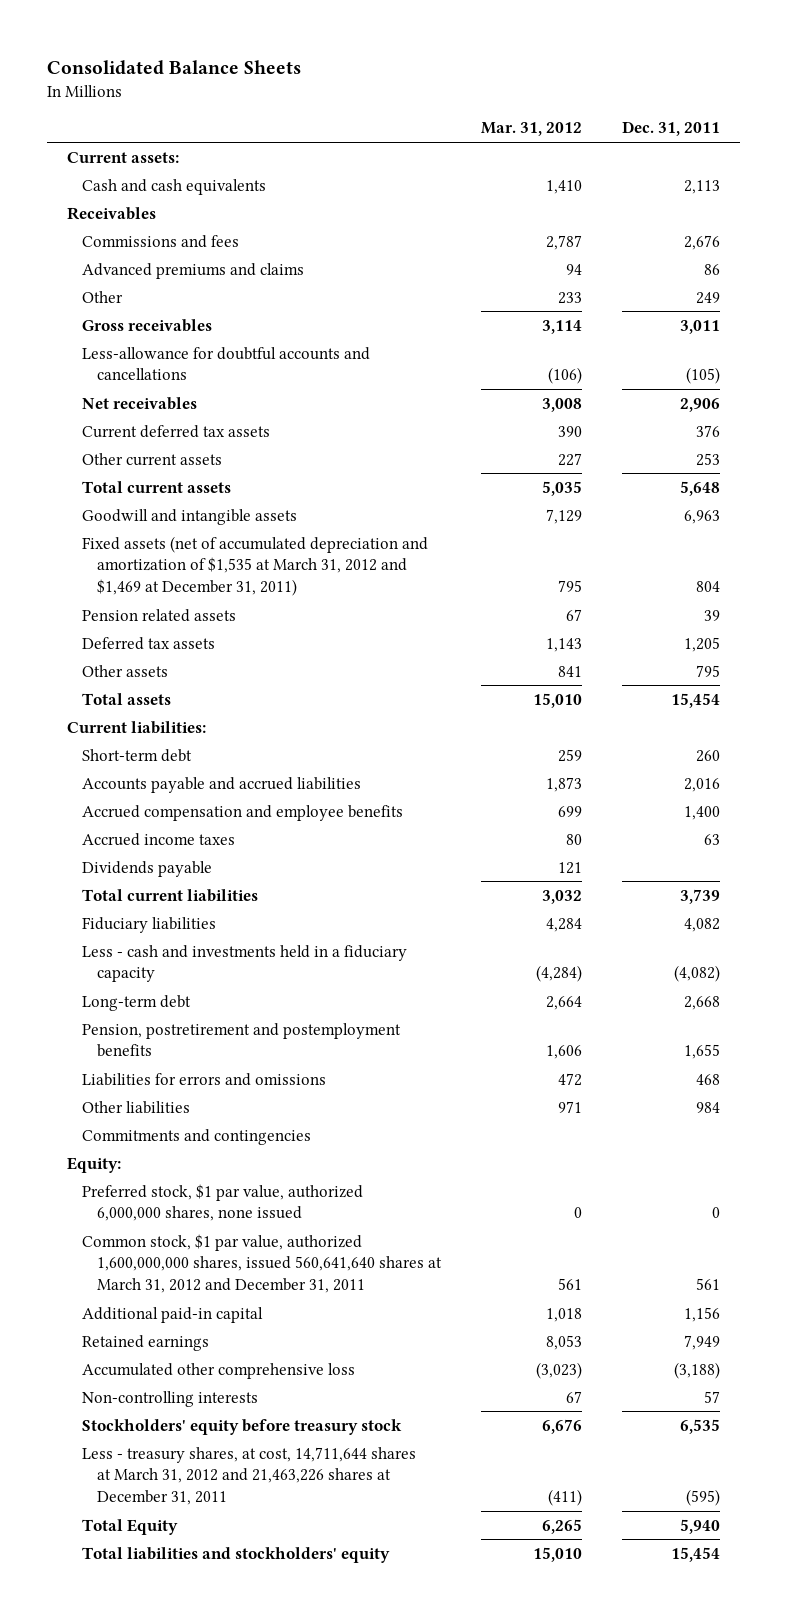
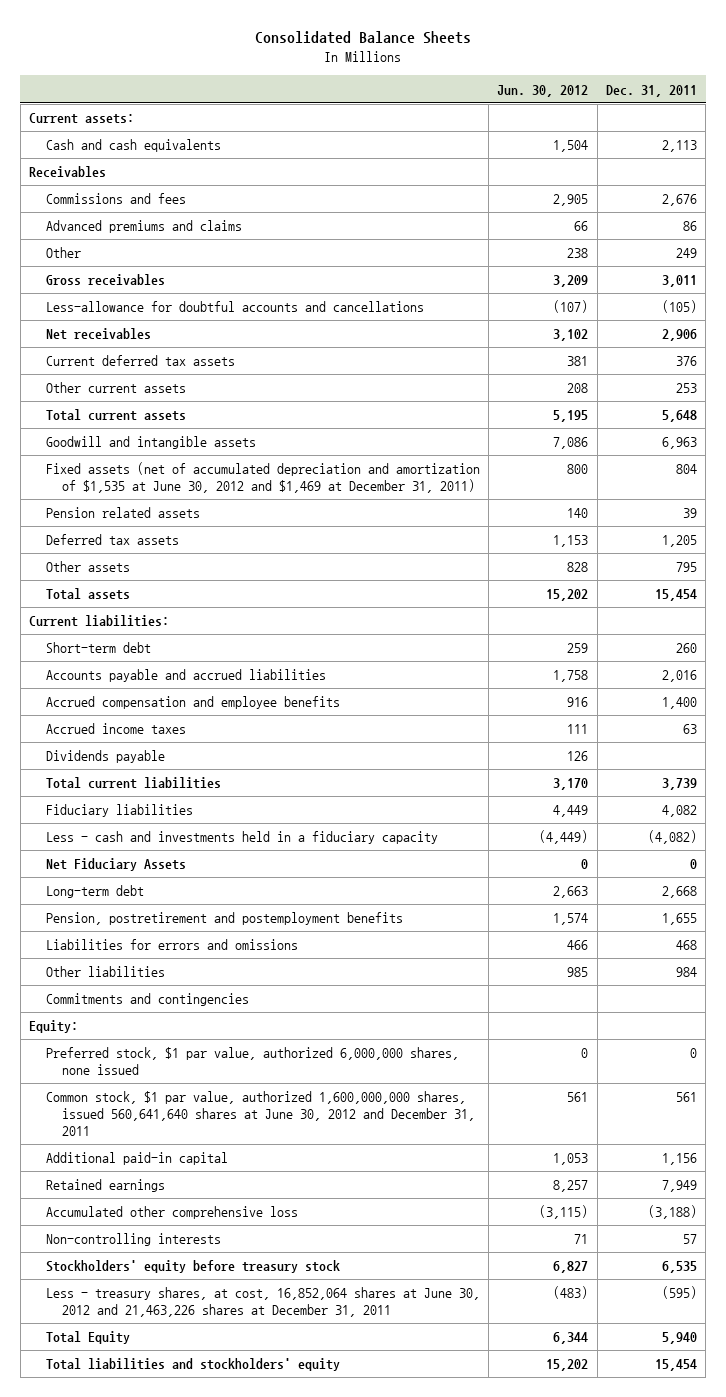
- | Mar. 31, 2012 | Dec. 31, 2011
+ | Jun. 30, 2012 | Dec. 31, 2011
- Fixed assets (net of accumulated depreciation and amortization of $1,535 at March 31, 2012 and $1,469 at December 31, 2011) | 795 | 804
+ Fixed assets (net of accumulated depreciation and amortization of $1,535 at June 30, 2012 and $1,469 at December 31, 2011) | 800 | 804
+ Net Fiduciary Assets | 0 | 0
- Common stock, $1 par value, authorized 1,600,000,000 shares, issued 560,641,640 shares at March 31, 2012 and December 31, 2011 | 561 | 561
+ Common stock, $1 par value, authorized 1,600,000,000 shares, issued 560,641,640 shares at June 30, 2012 and December 31, 2011 | 561 | 561
- Less - treasury shares, at cost, 14,711,644 shares at March 31, 2012 and 21,463,226 shares at December 31, 2011 | (411) | (595)
+ Less - treasury shares, at cost, 16,852,064 shares at June 30, 2012 and 21,463,226 shares at December 31, 2011 | (483) | (595)

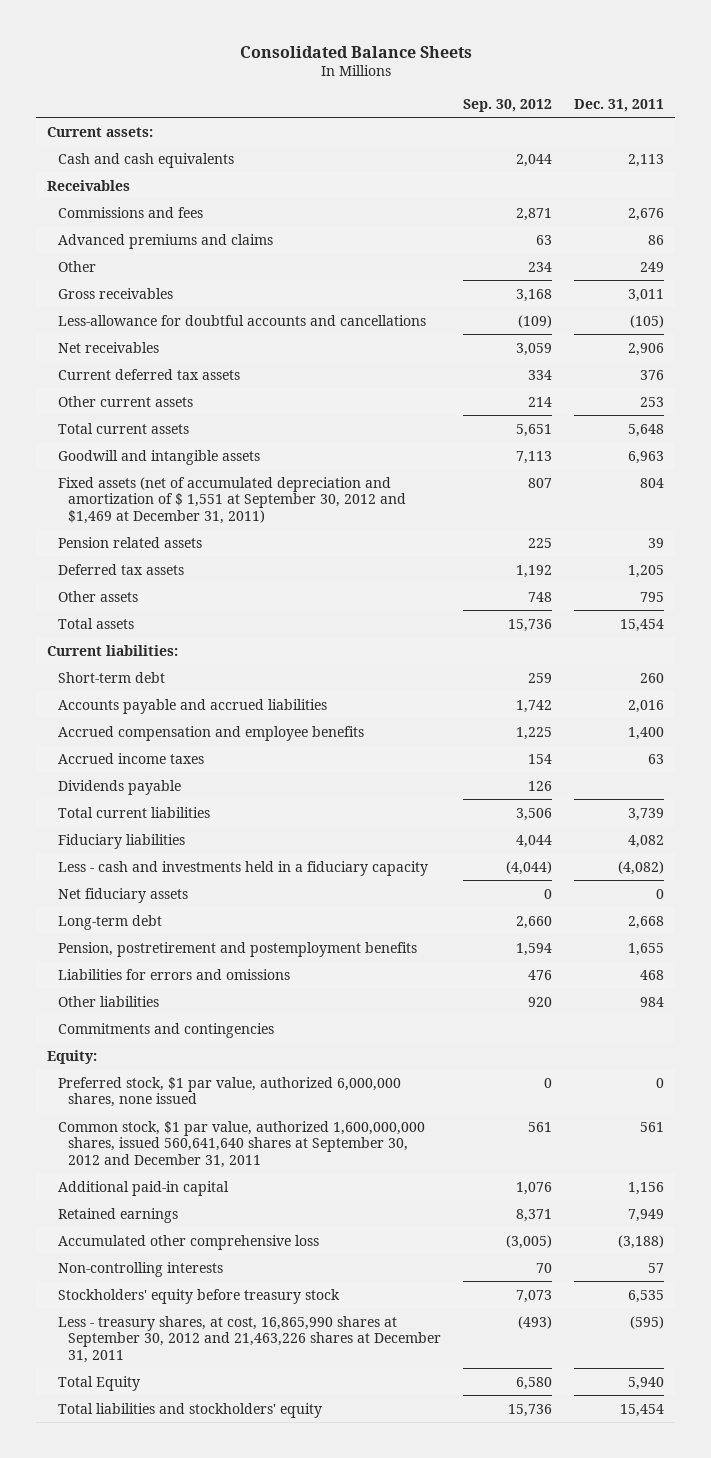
- | Jun. 30, 2012 | Dec. 31, 2011
+ | Sep. 30, 2012 | Dec. 31, 2011
- Fixed assets (net of accumulated depreciation and amortization of $1,535 at June 30, 2012 and $1,469 at December 31, 2011) | 800 | 804
+ Fixed assets (net of accumulated depreciation and amortization of $ 1,551 at September 30, 2012 and $1,469 at December 31, 2011) | 807 | 804
- Net Fiduciary Assets | 0 | 0
+ Net fiduciary assets | 0 | 0
- Common stock, $1 par value, authorized 1,600,000,000 shares, issued 560,641,640 shares at June 30, 2012 and December 31, 2011 | 561 | 561
+ Common stock, $1 par value, authorized 1,600,000,000 shares, issued 560,641,640 shares at September 30, 2012 and December 31, 2011 | 561 | 561
- Less - treasury shares, at cost, 16,852,064 shares at June 30, 2012 and 21,463,226 shares at December 31, 2011 | (483) | (595)
+ Less - treasury shares, at cost, 16,865,990 shares at September 30, 2012 and 21,463,226 shares at December 31, 2011 | (493) | (595)

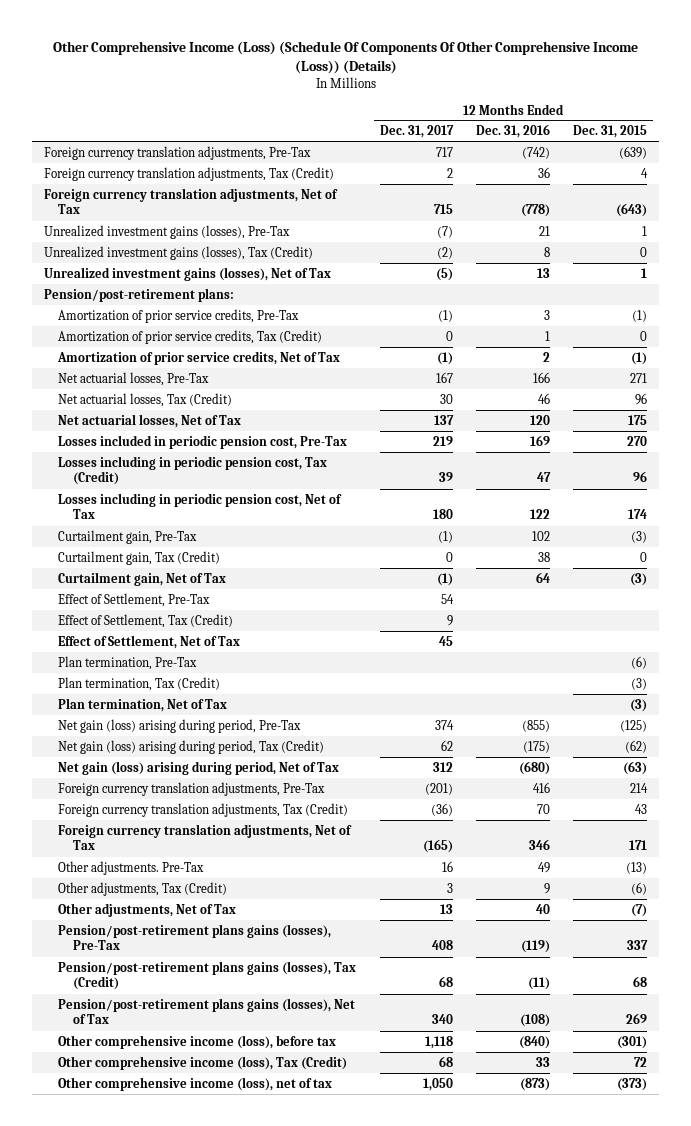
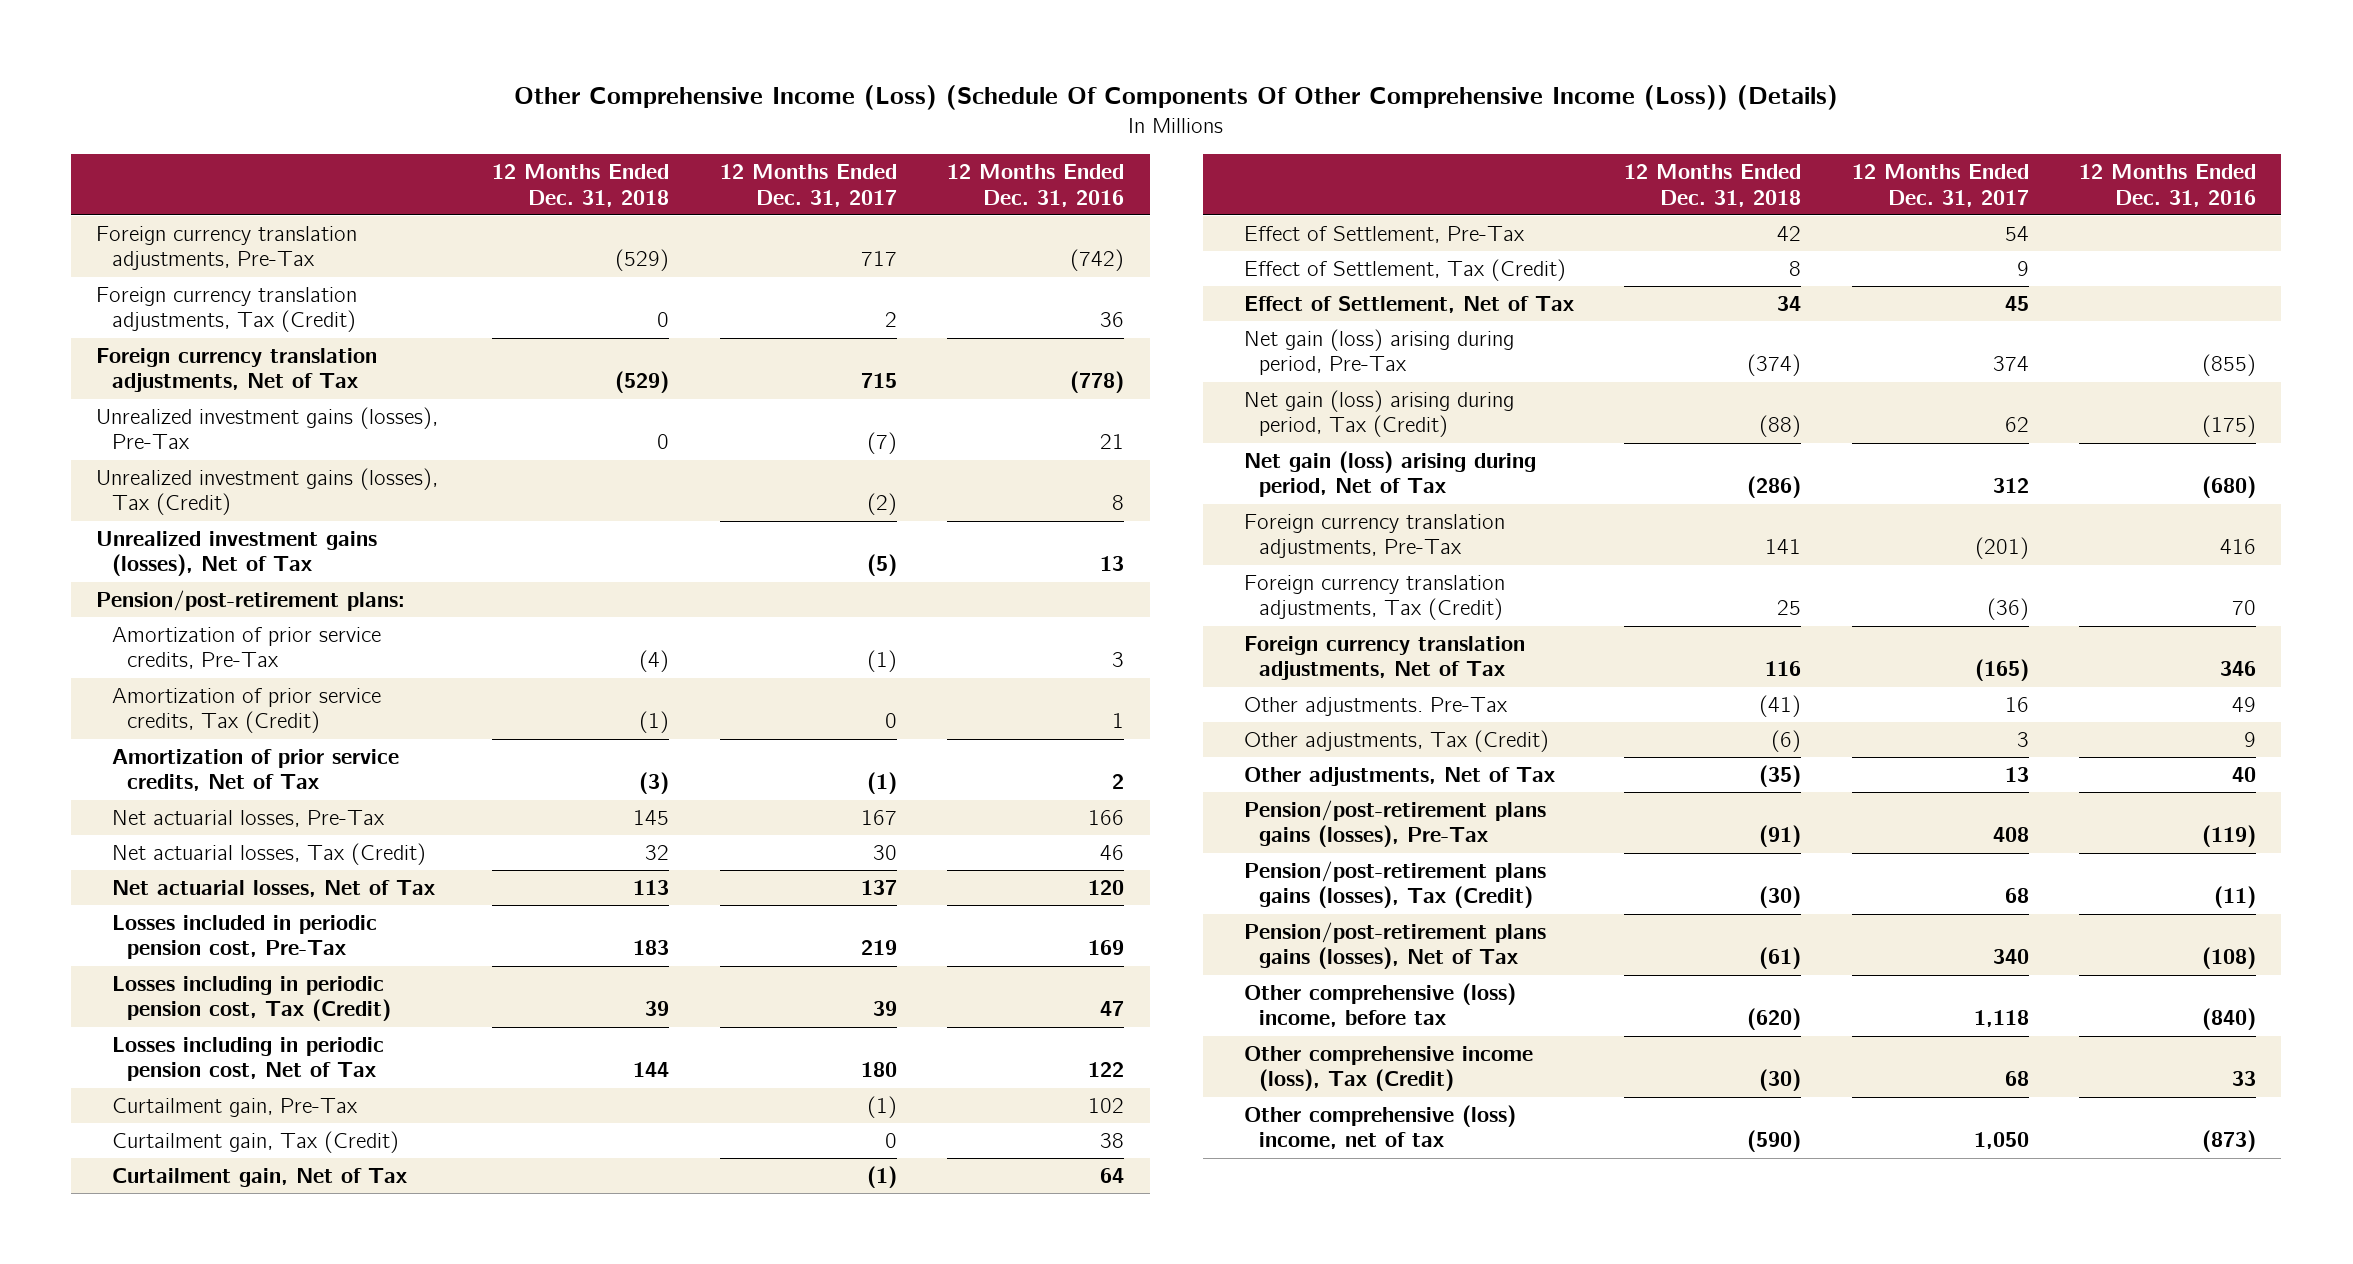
- | 12 Months Ended Dec. 31, 2017 | 12 Months Ended Dec. 31, 2016 | 12 Months Ended Dec. 31, 2015
+ | 12 Months Ended Dec. 31, 2018 | 12 Months Ended Dec. 31, 2017 | 12 Months Ended Dec. 31, 2016
- Plan termination, Pre-Tax | | | (6)
- Plan termination, Tax (Credit) | | | (3)
- Plan termination, Net of Tax | | | (3)
- Other comprehensive income (loss), before tax | 1,118 | (840) | (301)
+ Other comprehensive (loss) income, before tax | (620) | 1,118 | (840)
- Other comprehensive income (loss), net of tax | 1,050 | (873) | (373)
+ Other comprehensive (loss) income, net of tax | (590) | 1,050 | (873)

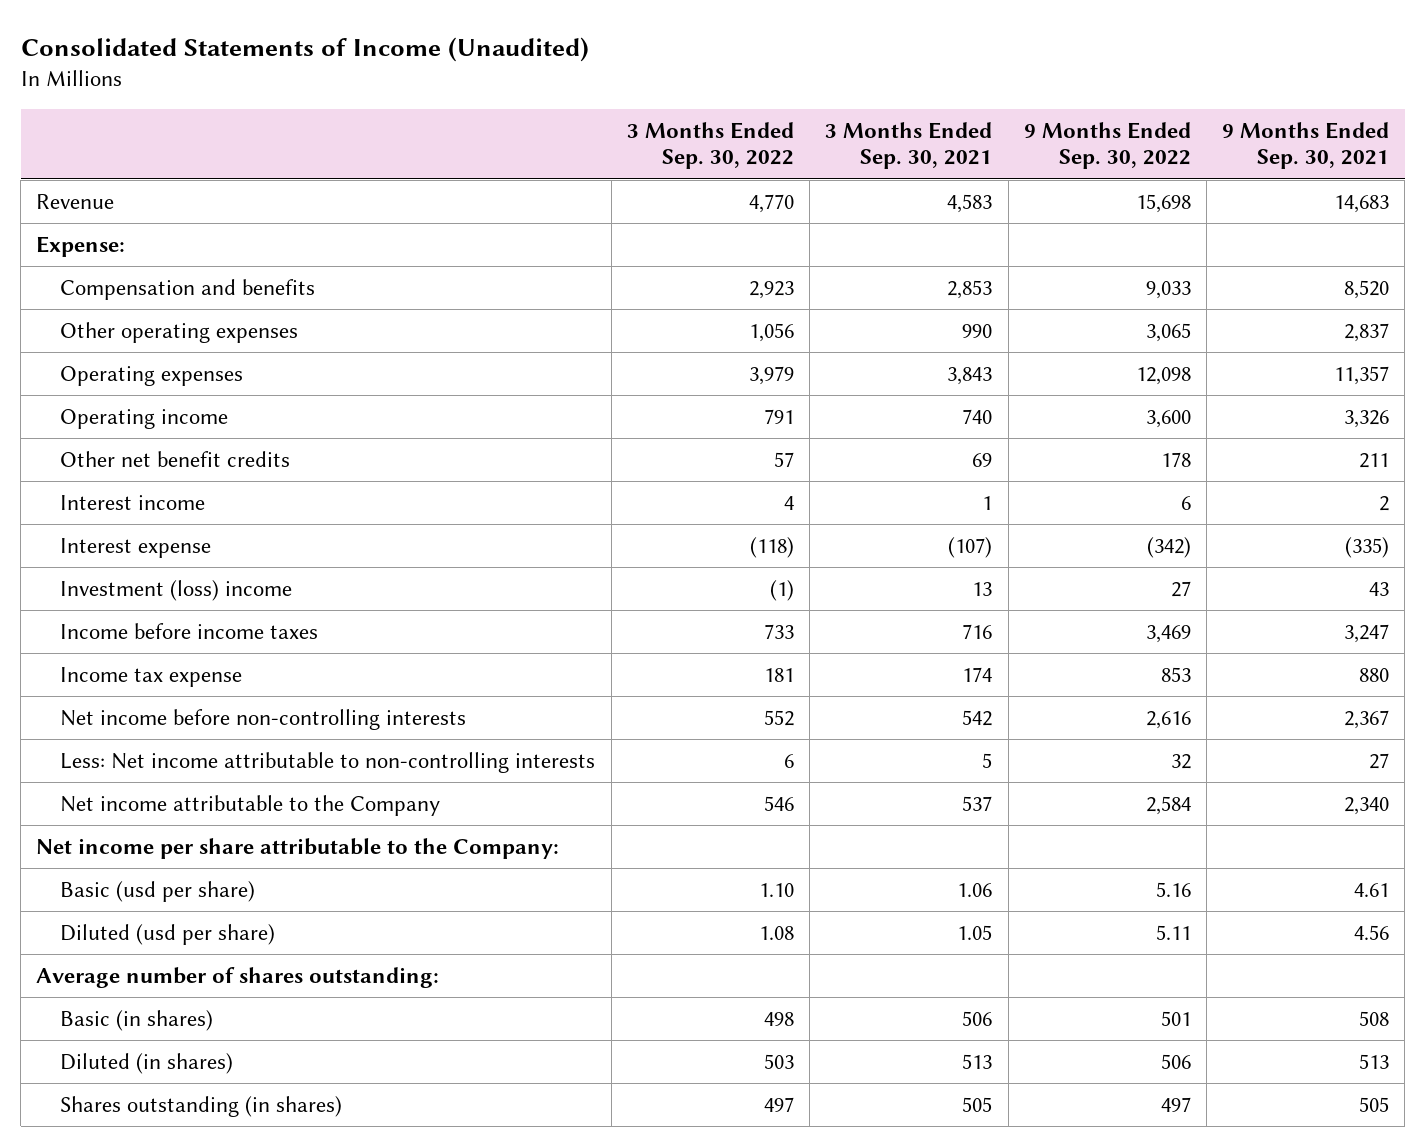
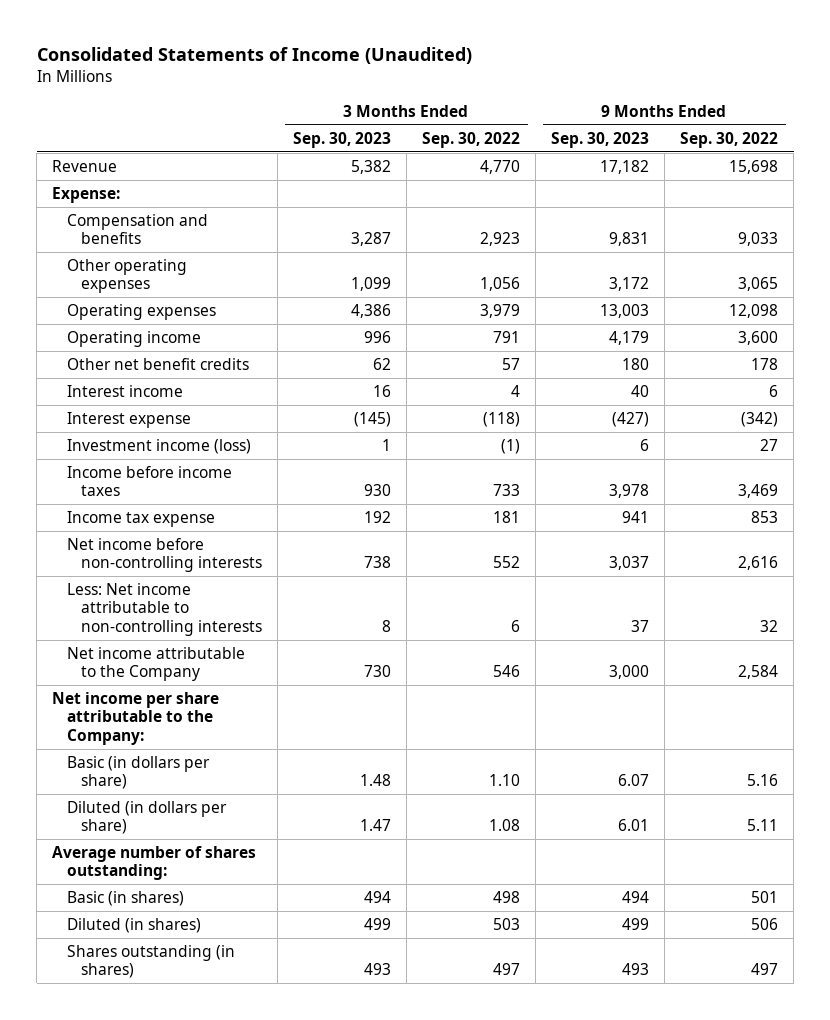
- | 3 Months Ended Sep. 30, 2022 | 3 Months Ended Sep. 30, 2021 | 9 Months Ended Sep. 30, 2022 | 9 Months Ended Sep. 30, 2021
+ | 3 Months Ended Sep. 30, 2023 | 3 Months Ended Sep. 30, 2022 | 9 Months Ended Sep. 30, 2023 | 9 Months Ended Sep. 30, 2022
- Investment (loss) income | (1) | 13 | 27 | 43
+ Investment income (loss) | 1 | (1) | 6 | 27
- Basic (usd per share) | 1.10 | 1.06 | 5.16 | 4.61
- Diluted (usd per share) | 1.08 | 1.05 | 5.11 | 4.56
+ Basic (in dollars per share) | 1.48 | 1.10 | 6.07 | 5.16
+ Diluted (in dollars per share) | 1.47 | 1.08 | 6.01 | 5.11

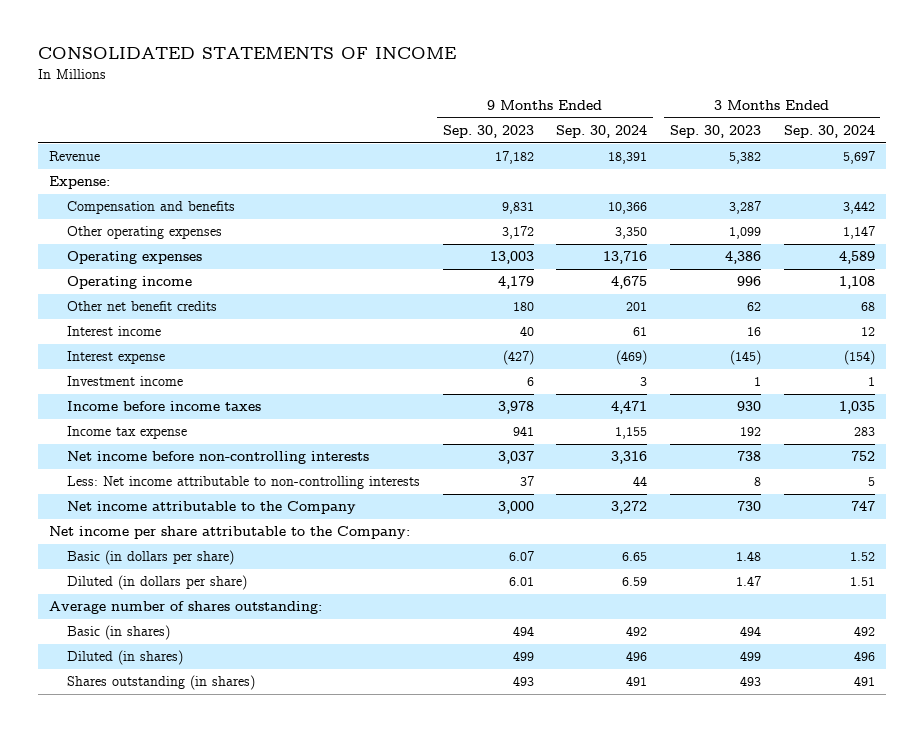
- Consolidated Statements of Income (Unaudited)
+ CONSOLIDATED STATEMENTS OF INCOME
- | 3 Months Ended Sep. 30, 2023 | 3 Months Ended Sep. 30, 2022 | 9 Months Ended Sep. 30, 2023 | 9 Months Ended Sep. 30, 2022
+ | 9 Months Ended Sep. 30, 2023 | 9 Months Ended Sep. 30, 2024 | 3 Months Ended Sep. 30, 2023 | 3 Months Ended Sep. 30, 2024
- Investment income (loss) | 1 | (1) | 6 | 27
+ Investment income | 6 | 3 | 1 | 1

